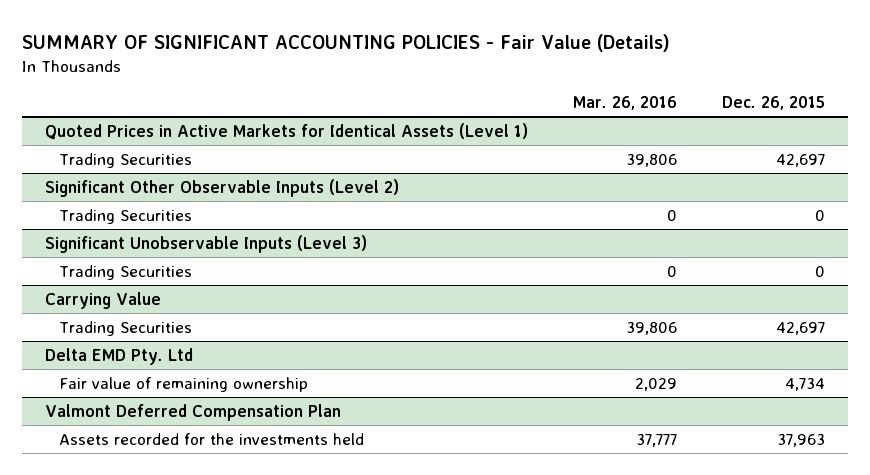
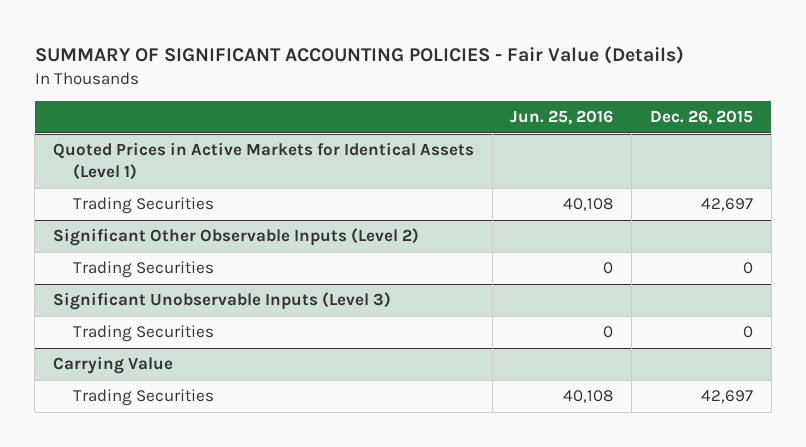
- | Mar. 26, 2016 | Dec. 26, 2015
+ | Jun. 25, 2016 | Dec. 26, 2015
- Delta EMD Pty. Ltd
- Fair value of remaining ownership | 2,029 | 4,734
- Valmont Deferred Compensation Plan
- Assets recorded for the investments held | 37,777 | 37,963

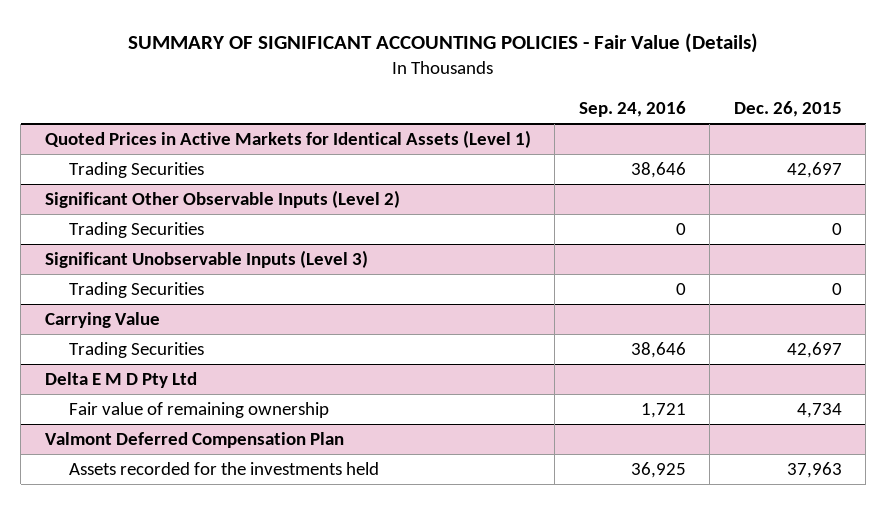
- | Jun. 25, 2016 | Dec. 26, 2015
+ | Sep. 24, 2016 | Dec. 26, 2015
+ Delta E M D Pty Ltd
+ Fair value of remaining ownership | 1,721 | 4,734
+ Valmont Deferred Compensation Plan
+ Assets recorded for the investments held | 36,925 | 37,963

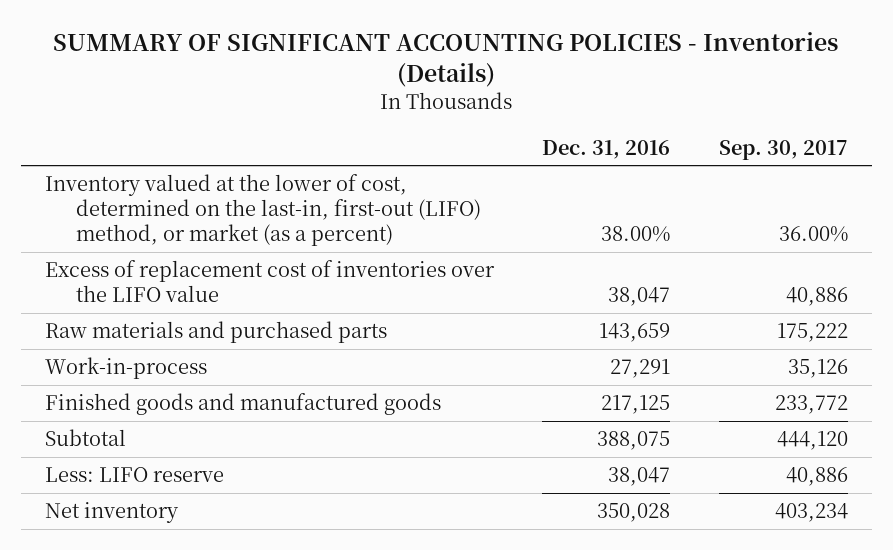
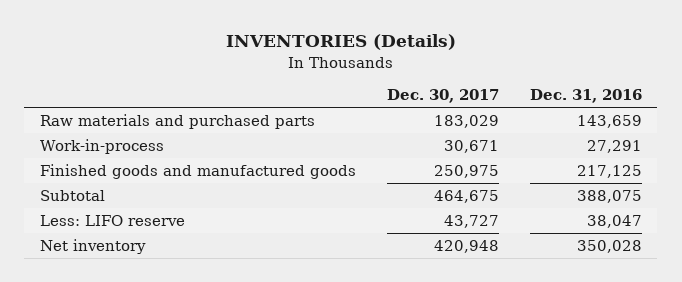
- SUMMARY OF SIGNIFICANT ACCOUNTING POLICIES - Inventories (Details)
+ INVENTORIES (Details)
- | Dec. 31, 2016 | Sep. 30, 2017
+ | Dec. 30, 2017 | Dec. 31, 2016
- Inventory valued at the lower of cost, determined on the last-in, first-out (LIFO) method, or market (as a percent) | 38.00% | 36.00%
- Excess of replacement cost of inventories over the LIFO value | 38,047 | 40,886

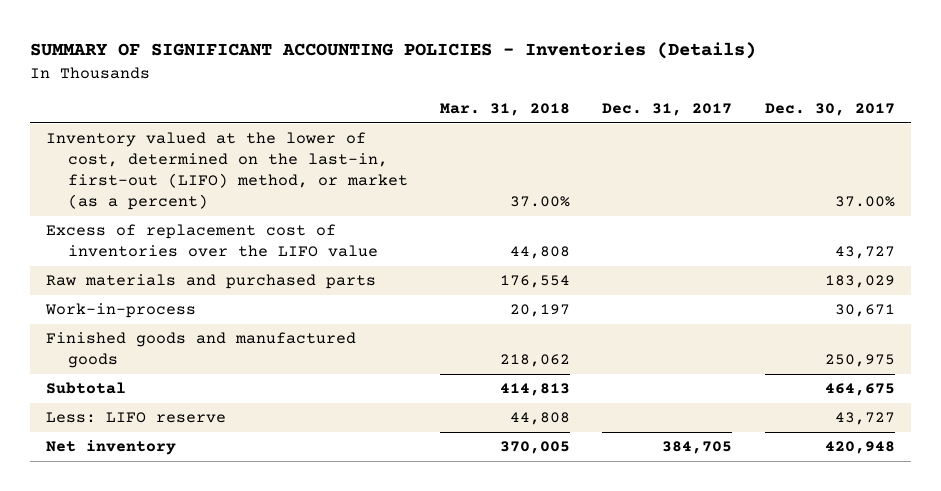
- INVENTORIES (Details)
+ SUMMARY OF SIGNIFICANT ACCOUNTING POLICIES - Inventories (Details)
- | Dec. 30, 2017 | Dec. 31, 2016
+ | Mar. 31, 2018 | Dec. 31, 2017 | Dec. 30, 2017
+ Inventory valued at the lower of cost, determined on the last-in, first-out (LIFO) method, or market (as a percent) | 37.00% | | 37.00%
+ Excess of replacement cost of inventories over the LIFO value | 44,808 | | 43,727

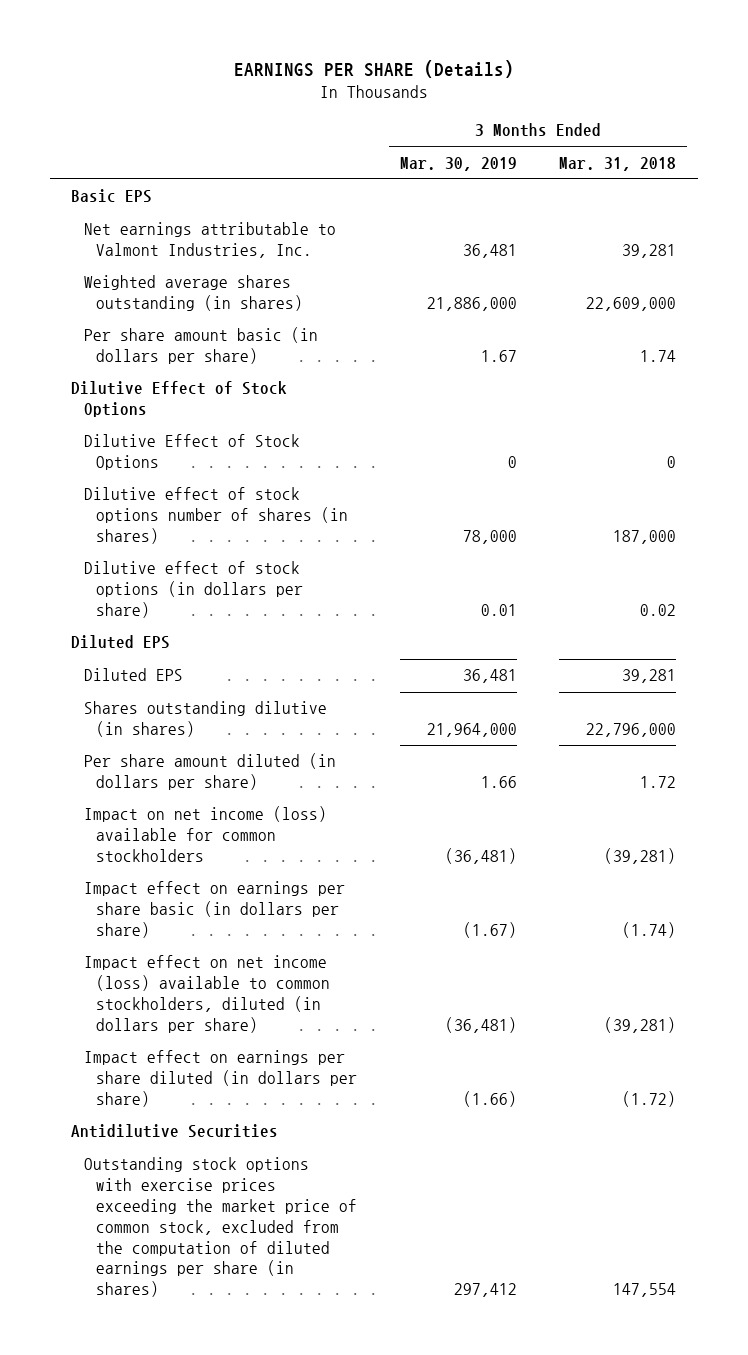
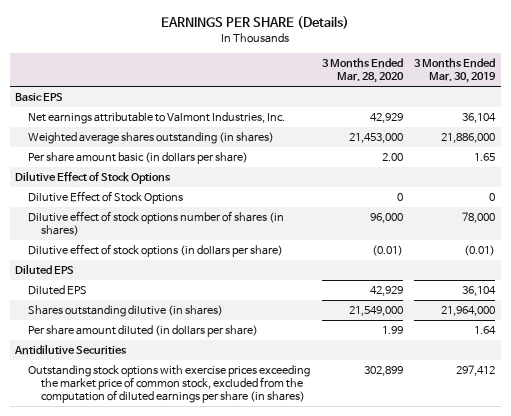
- | 3 Months Ended Mar. 30, 2019 | 3 Months Ended Mar. 31, 2018
+ | 3 Months Ended Mar. 28, 2020 | 3 Months Ended Mar. 30, 2019
- Net earnings attributable to Valmont Industries, Inc. | 36,481 | 39,281
+ Net earnings attributable to Valmont Industries, Inc. | 42,929 | 36,104
- Per share amount basic (in dollars per share) | 1.67 | 1.74
+ Per share amount basic (in dollars per share) | 2.00 | 1.65
- Dilutive effect of stock options (in dollars per share) | 0.01 | 0.02
+ Dilutive effect of stock options (in dollars per share) | (0.01) | (0.01)
- Diluted EPS | 36,481 | 39,281
+ Diluted EPS | 42,929 | 36,104
- Per share amount diluted (in dollars per share) | 1.66 | 1.72
- Impact on net income (loss) available for common stockholders | (36,481) | (39,281)
- Impact effect on earnings per share basic (in dollars per share) | (1.67) | (1.74)
- Impact effect on net income (loss) available to common stockholders, diluted (in dollars per share) | (36,481) | (39,281)
- Impact effect on earnings per share diluted (in dollars per share) | (1.66) | (1.72)
+ Per share amount diluted (in dollars per share) | 1.99 | 1.64

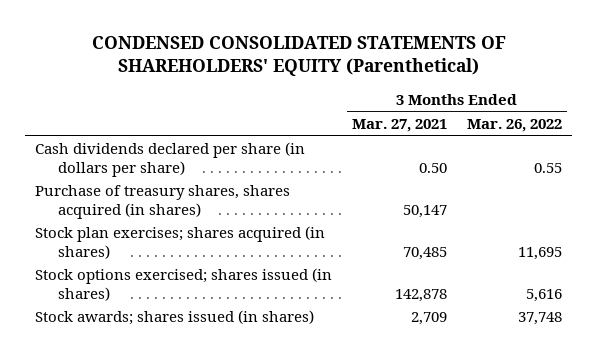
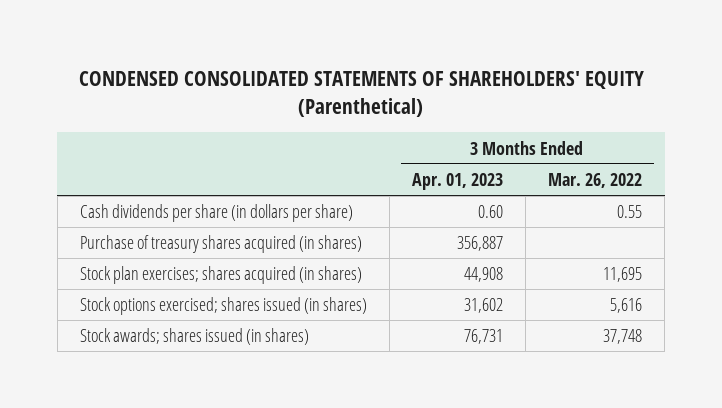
- | 3 Months Ended Mar. 27, 2021 | 3 Months Ended Mar. 26, 2022
+ | 3 Months Ended Apr. 01, 2023 | 3 Months Ended Mar. 26, 2022
- Cash dividends declared per share (in dollars per share) | 0.50 | 0.55
- Purchase of treasury shares, shares acquired (in shares) | 50,147 |
+ Cash dividends per share (in dollars per share) | 0.60 | 0.55
+ Purchase of treasury shares acquired (in shares) | 356,887 |

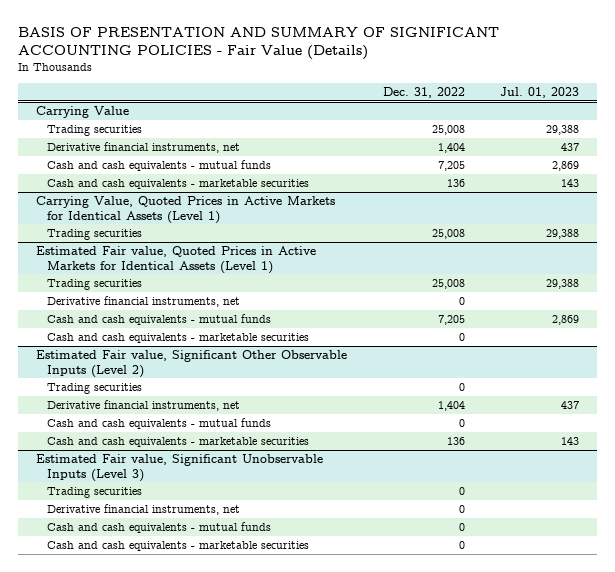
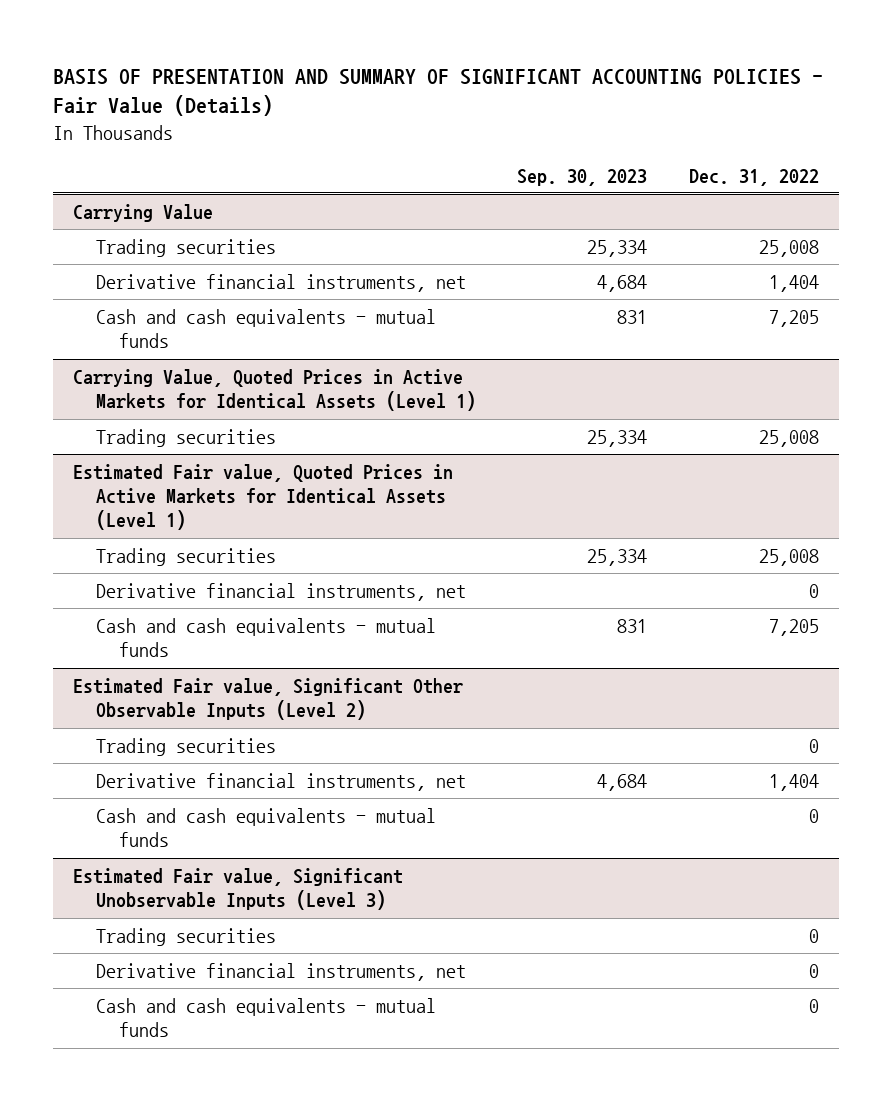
- | Dec. 31, 2022 | Jul. 01, 2023
+ | Sep. 30, 2023 | Dec. 31, 2022
@ Carrying Value
- Cash and cash equivalents - marketable securities | 136 | 143
@ Estimated Fair value, Quoted Prices in Active Markets for Identical Assets (Level 1)
- Cash and cash equivalents - marketable securities | 0 |
@ Estimated Fair value, Significant Other Observable Inputs (Level 2)
- Cash and cash equivalents - marketable securities | 136 | 143
@ Estimated Fair value, Significant Unobservable Inputs (Level 3)
- Cash and cash equivalents - marketable securities | 0 |

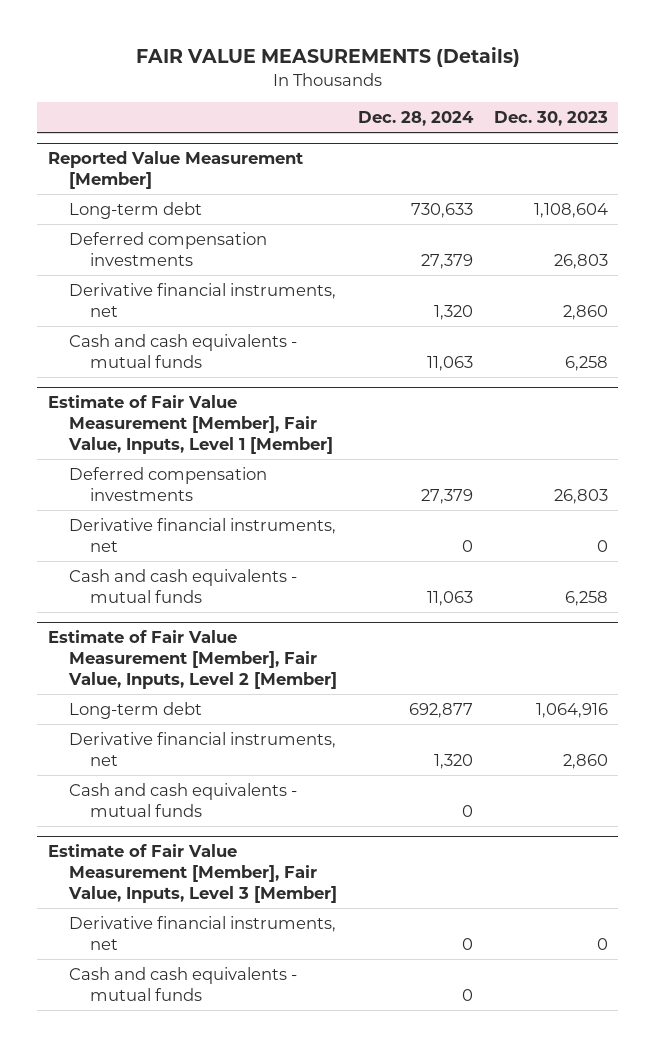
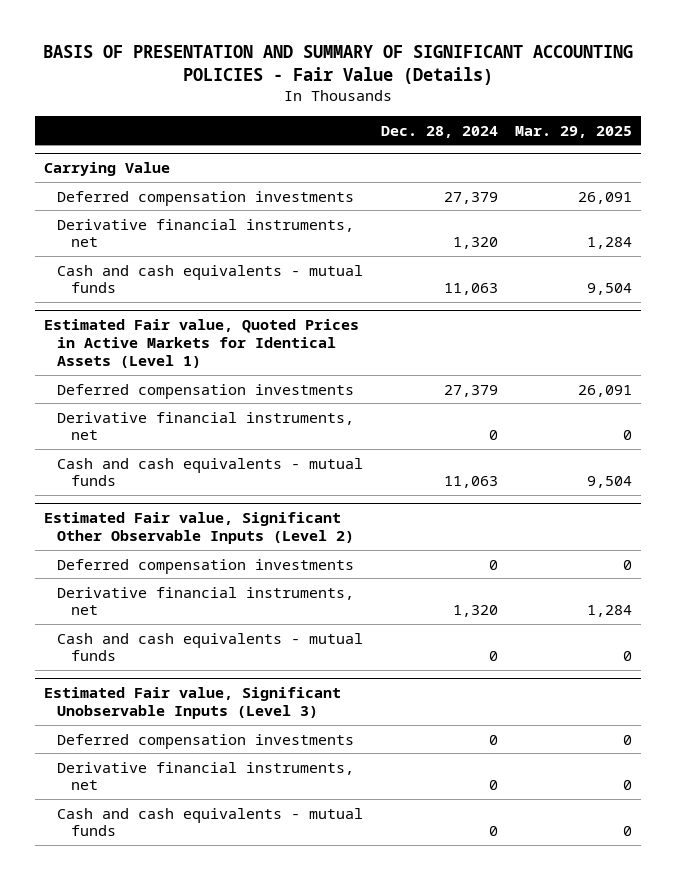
- FAIR VALUE MEASUREMENTS (Details)
+ BASIS OF PRESENTATION AND SUMMARY OF SIGNIFICANT ACCOUNTING POLICIES - Fair Value (Details)
- | Dec. 28, 2024 | Dec. 30, 2023
+ | Dec. 28, 2024 | Mar. 29, 2025
- Reported Value Measurement [Member]
- Long-term debt | 730,633 | 1,108,604
+ Carrying Value
- Estimate of Fair Value Measurement [Member], Fair Value, Inputs, Level 1 [Member]
+ Estimated Fair value, Quoted Prices in Active Markets for Identical Assets (Level 1)
- Estimate of Fair Value Measurement [Member], Fair Value, Inputs, Level 2 [Member]
- Long-term debt | 692,877 | 1,064,916
+ Estimated Fair value, Significant Other Observable Inputs (Level 2)
+ Deferred compensation investments | 0 | 0
- Estimate of Fair Value Measurement [Member], Fair Value, Inputs, Level 3 [Member]
+ Estimated Fair value, Significant Unobservable Inputs (Level 3)
+ Deferred compensation investments | 0 | 0

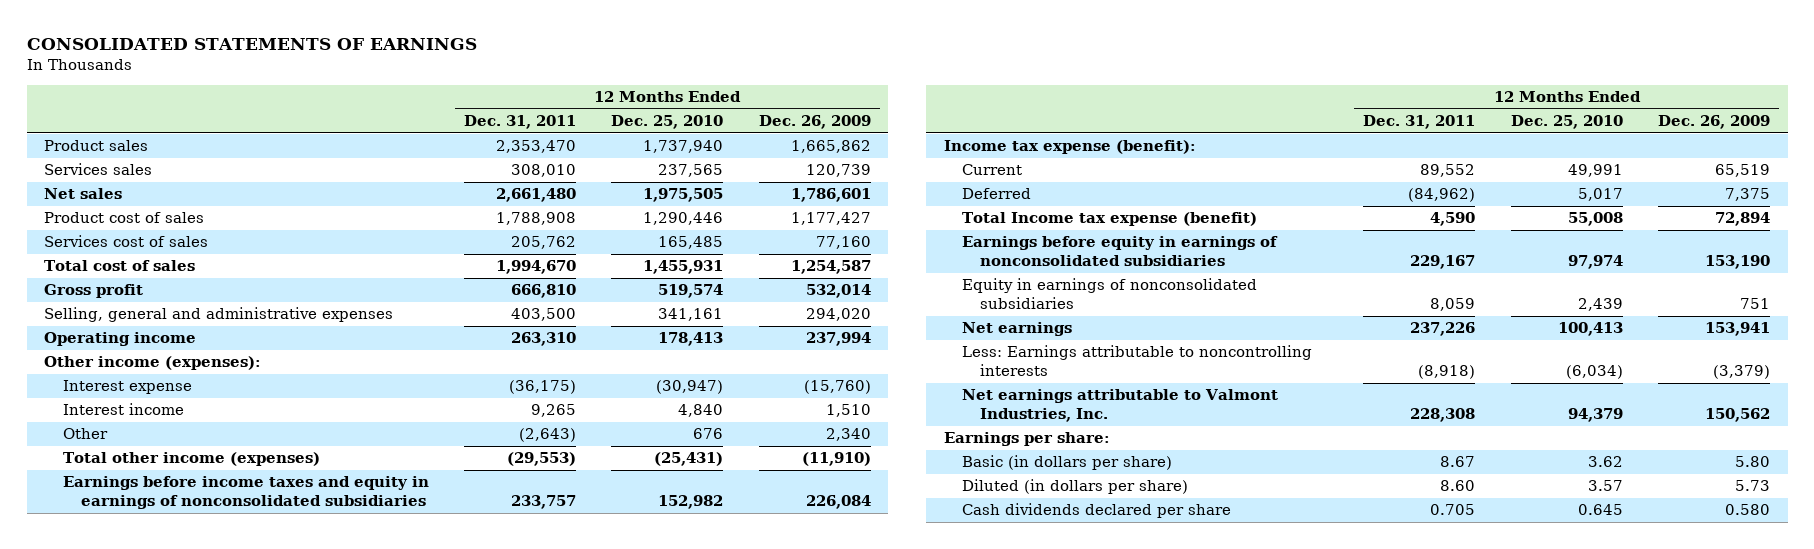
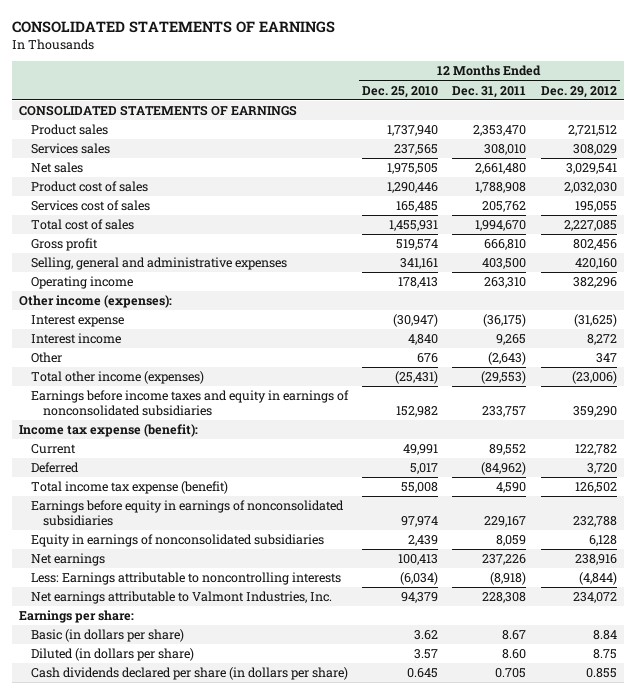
- | 12 Months Ended Dec. 31, 2011 | 12 Months Ended Dec. 25, 2010 | 12 Months Ended Dec. 26, 2009
+ | 12 Months Ended Dec. 25, 2010 | 12 Months Ended Dec. 31, 2011 | 12 Months Ended Dec. 29, 2012
+ CONSOLIDATED STATEMENTS OF EARNINGS
- Total Income tax expense (benefit) | 4,590 | 55,008 | 72,894
+ Total income tax expense (benefit) | 55,008 | 4,590 | 126,502
- Cash dividends declared per share | 0.705 | 0.645 | 0.580
+ Cash dividends declared per share (in dollars per share) | 0.645 | 0.705 | 0.855

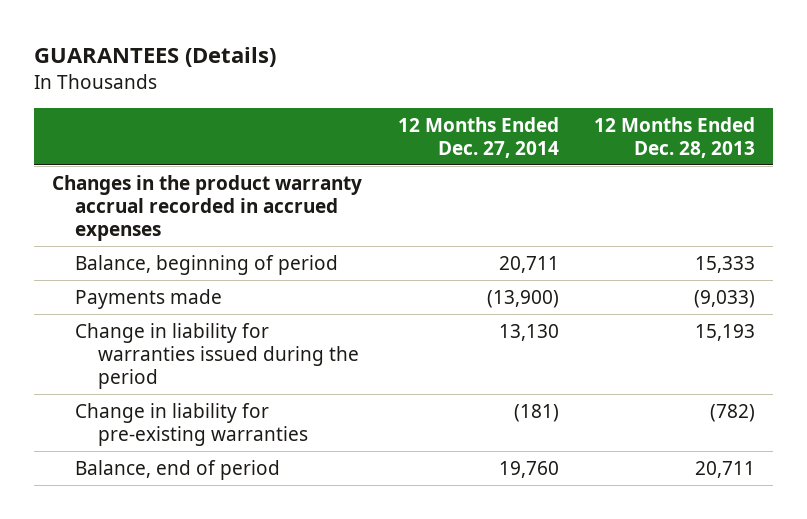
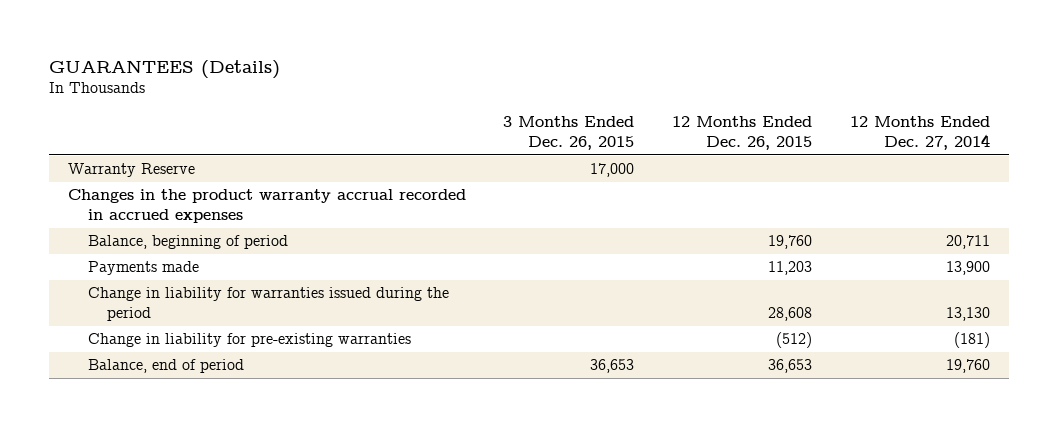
- | 12 Months Ended Dec. 27, 2014 | 12 Months Ended Dec. 28, 2013
+ | 3 Months Ended Dec. 26, 2015 | 12 Months Ended Dec. 26, 2015 | 12 Months Ended Dec. 27, 2014
+ Warranty Reserve | 17,000 | |
- Payments made | (13,900) | (9,033)
+ Payments made | | 11,203 | 13,900

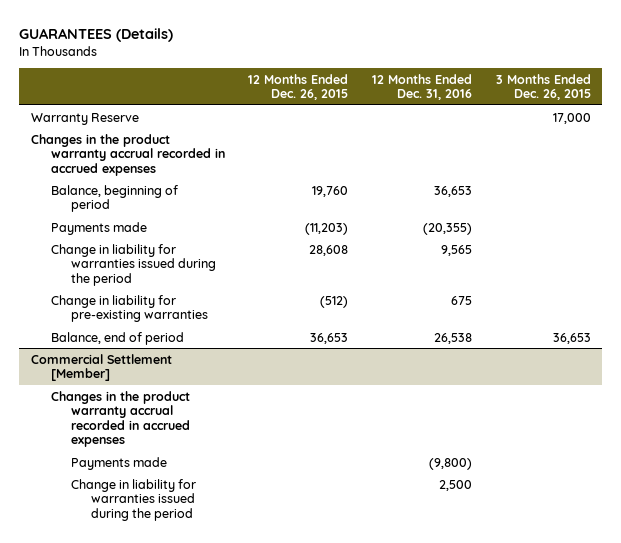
- | 3 Months Ended Dec. 26, 2015 | 12 Months Ended Dec. 26, 2015 | 12 Months Ended Dec. 27, 2014
+ | 12 Months Ended Dec. 26, 2015 | 12 Months Ended Dec. 31, 2016 | 3 Months Ended Dec. 26, 2015
- Payments made | | 11,203 | 13,900
+ Payments made | (11,203) | (20,355) |
+ Commercial Settlement [Member]
+ Changes in the product warranty accrual recorded in accrued expenses
+ Payments made | | (9,800) |
+ Change in liability for warranties issued during the period | | 2,500 |

